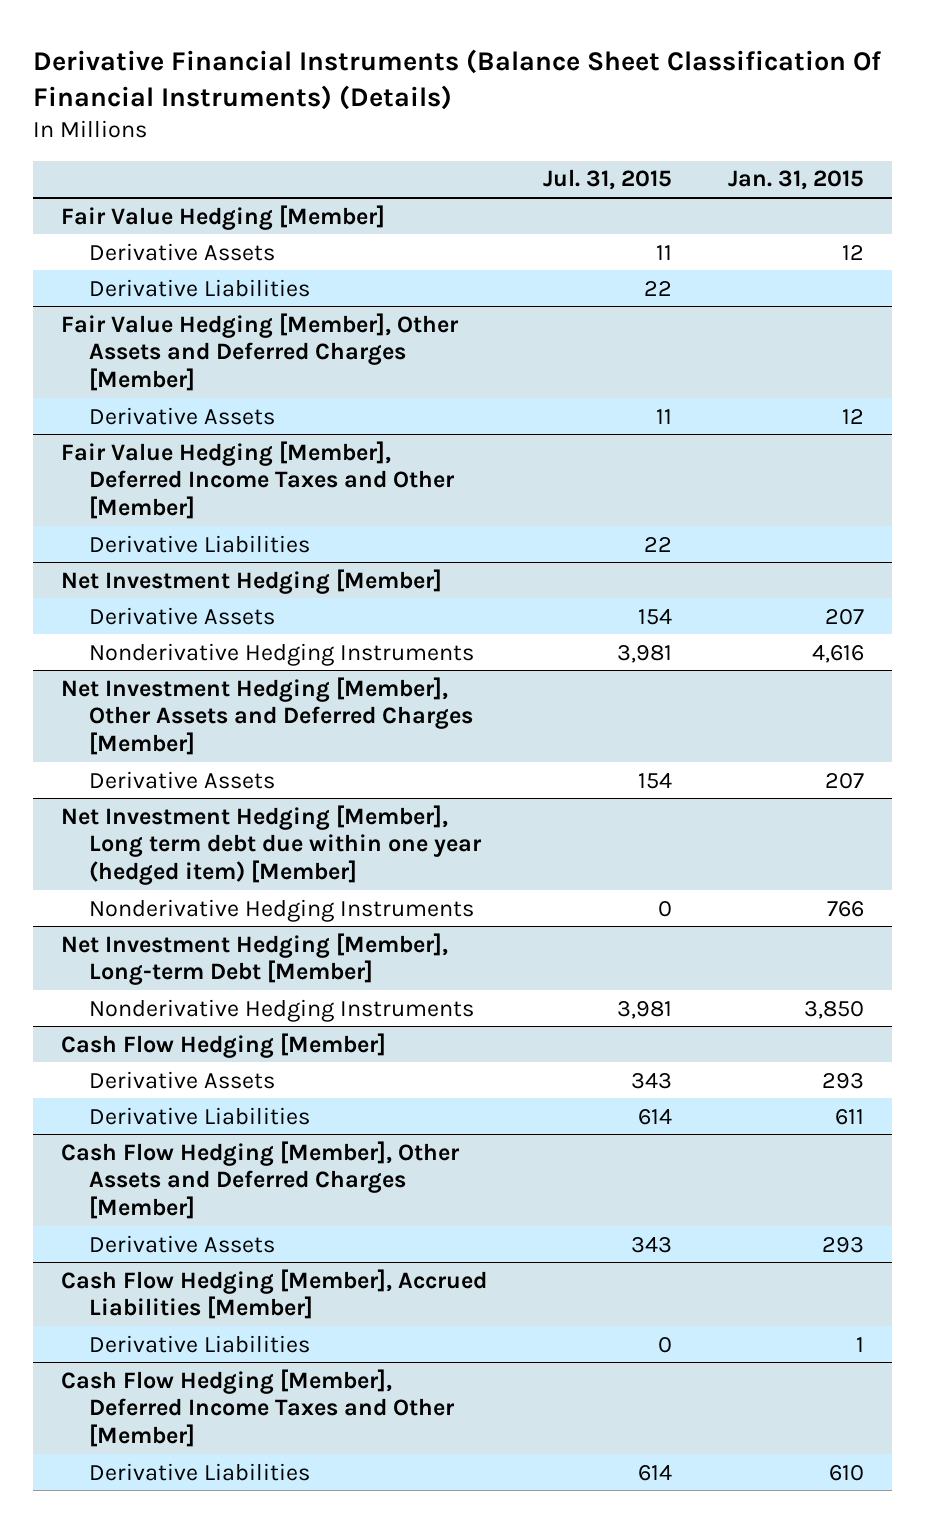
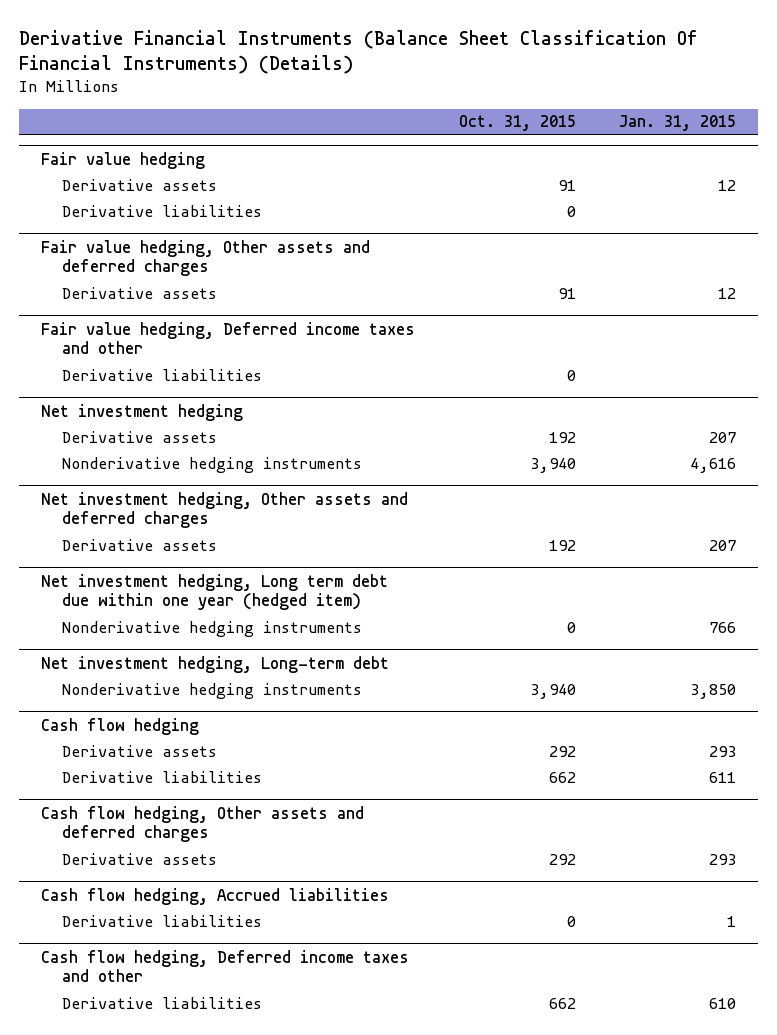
- | Jul. 31, 2015 | Jan. 31, 2015
+ | Oct. 31, 2015 | Jan. 31, 2015
- Fair Value Hedging [Member]
- Derivative Assets | 11 | 12
- Derivative Liabilities | 22 |
- Fair Value Hedging [Member], Other Assets and Deferred Charges [Member]
- Derivative Assets | 11 | 12
- Fair Value Hedging [Member], Deferred Income Taxes and Other [Member]
- Derivative Liabilities | 22 |
- Net Investment Hedging [Member]
- Derivative Assets | 154 | 207
- Nonderivative Hedging Instruments | 3,981 | 4,616
- Net Investment Hedging [Member], Other Assets and Deferred Charges [Member]
- Derivative Assets | 154 | 207
- Net Investment Hedging [Member], Long term debt due within one year (hedged item) [Member]
- Nonderivative Hedging Instruments | 0 | 766
- Net Investment Hedging [Member], Long-term Debt [Member]
- Nonderivative Hedging Instruments | 3,981 | 3,850
- Cash Flow Hedging [Member]
- Derivative Assets | 343 | 293
- Derivative Liabilities | 614 | 611
- Cash Flow Hedging [Member], Other Assets and Deferred Charges [Member]
- Derivative Assets | 343 | 293
- Cash Flow Hedging [Member], Accrued Liabilities [Member]
- Derivative Liabilities | 0 | 1
- Cash Flow Hedging [Member], Deferred Income Taxes and Other [Member]
- Derivative Liabilities | 614 | 610
+ Fair value hedging
+ Derivative assets | 91 | 12
+ Derivative liabilities | 0 |
+ Fair value hedging, Other assets and deferred charges
+ Derivative assets | 91 | 12
+ Fair value hedging, Deferred income taxes and other
+ Derivative liabilities | 0 |
+ Net investment hedging
+ Derivative assets | 192 | 207
+ Nonderivative hedging instruments | 3,940 | 4,616
+ Net investment hedging, Other assets and deferred charges
+ Derivative assets | 192 | 207
+ Net investment hedging, Long term debt due within one year (hedged item)
+ Nonderivative hedging instruments | 0 | 766
+ Net investment hedging, Long-term debt
+ Nonderivative hedging instruments | 3,940 | 3,850
+ Cash flow hedging
+ Derivative assets | 292 | 293
+ Derivative liabilities | 662 | 611
+ Cash flow hedging, Other assets and deferred charges
+ Derivative assets | 292 | 293
+ Cash flow hedging, Accrued liabilities
+ Derivative liabilities | 0 | 1
+ Cash flow hedging, Deferred income taxes and other
+ Derivative liabilities | 662 | 610

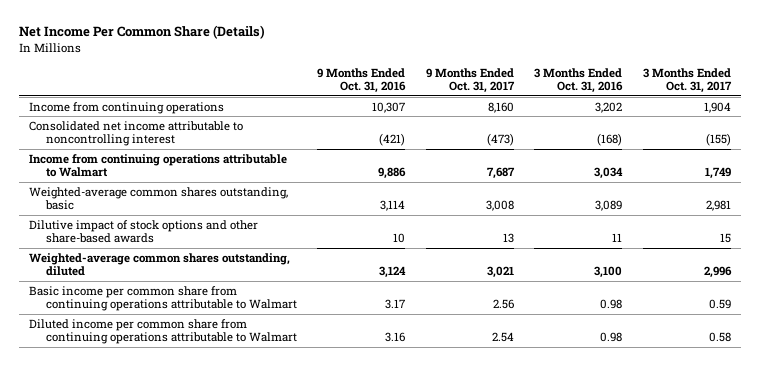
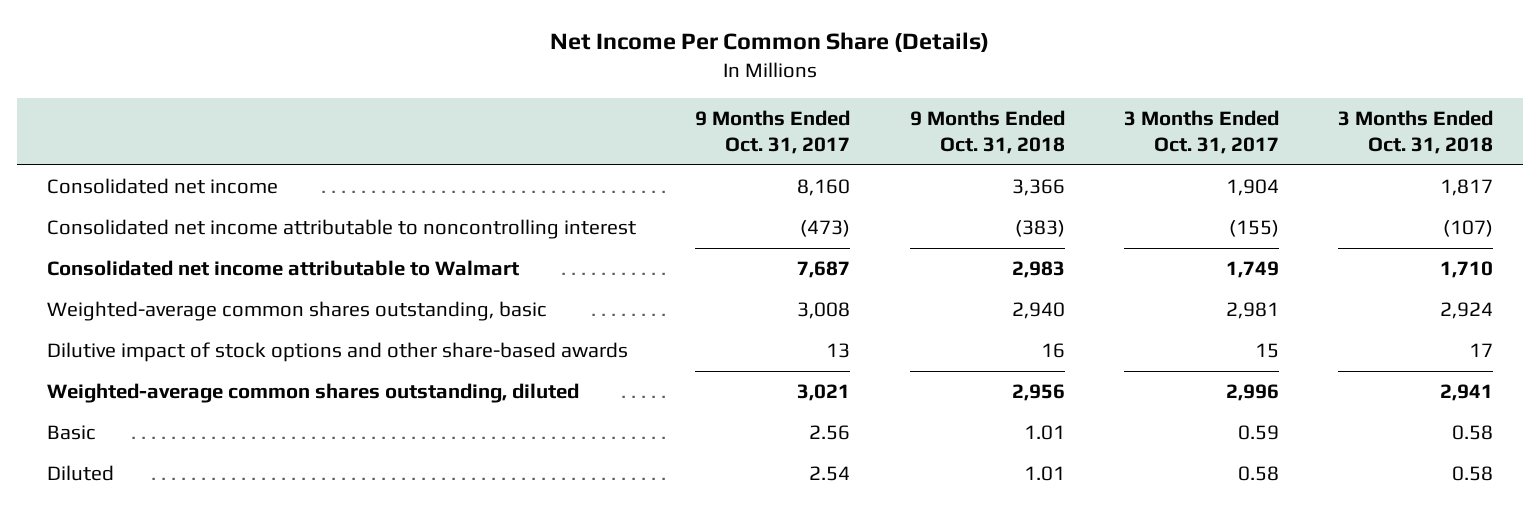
- | 9 Months Ended Oct. 31, 2016 | 9 Months Ended Oct. 31, 2017 | 3 Months Ended Oct. 31, 2016 | 3 Months Ended Oct. 31, 2017
+ | 9 Months Ended Oct. 31, 2017 | 9 Months Ended Oct. 31, 2018 | 3 Months Ended Oct. 31, 2017 | 3 Months Ended Oct. 31, 2018
- Income from continuing operations | 10,307 | 8,160 | 3,202 | 1,904
+ Consolidated net income | 8,160 | 3,366 | 1,904 | 1,817
- Income from continuing operations attributable to Walmart | 9,886 | 7,687 | 3,034 | 1,749
+ Consolidated net income attributable to Walmart | 7,687 | 2,983 | 1,749 | 1,710
- Basic income per common share from continuing operations attributable to Walmart | 3.17 | 2.56 | 0.98 | 0.59
- Diluted income per common share from continuing operations attributable to Walmart | 3.16 | 2.54 | 0.98 | 0.58
+ Basic | 2.56 | 1.01 | 0.59 | 0.58
+ Diluted | 2.54 | 1.01 | 0.58 | 0.58

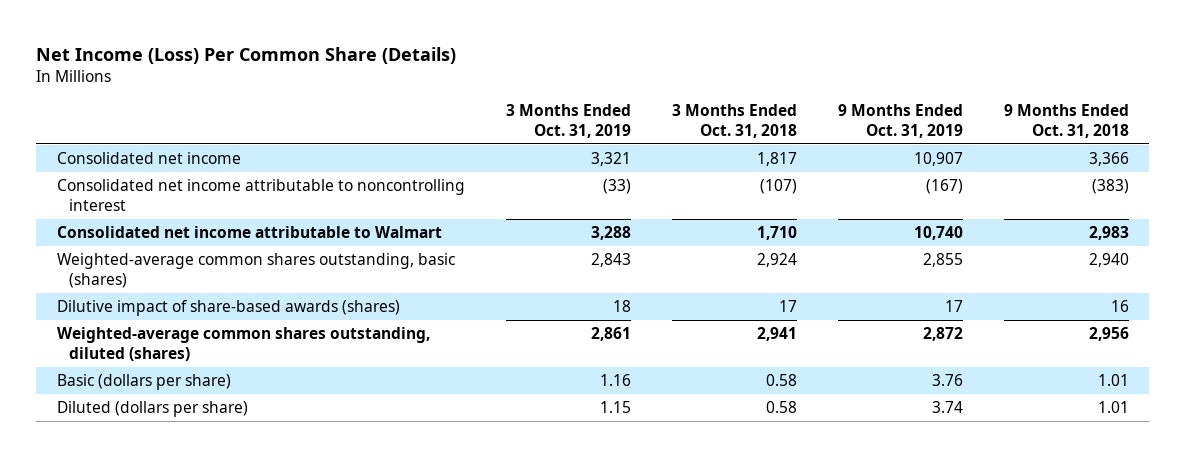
- Net Income Per Common Share (Details)
+ Net Income (Loss) Per Common Share (Details)
- | 9 Months Ended Oct. 31, 2017 | 9 Months Ended Oct. 31, 2018 | 3 Months Ended Oct. 31, 2017 | 3 Months Ended Oct. 31, 2018
+ | 3 Months Ended Oct. 31, 2019 | 3 Months Ended Oct. 31, 2018 | 9 Months Ended Oct. 31, 2019 | 9 Months Ended Oct. 31, 2018
- Weighted-average common shares outstanding, basic | 3,008 | 2,940 | 2,981 | 2,924
- Dilutive impact of stock options and other share-based awards | 13 | 16 | 15 | 17
- Weighted-average common shares outstanding, diluted | 3,021 | 2,956 | 2,996 | 2,941
- Basic | 2.56 | 1.01 | 0.59 | 0.58
- Diluted | 2.54 | 1.01 | 0.58 | 0.58
+ Weighted-average common shares outstanding, basic (shares) | 2,843 | 2,924 | 2,855 | 2,940
+ Dilutive impact of share-based awards (shares) | 18 | 17 | 17 | 16
+ Weighted-average common shares outstanding, diluted (shares) | 2,861 | 2,941 | 2,872 | 2,956
+ Basic (dollars per share) | 1.16 | 0.58 | 3.76 | 1.01
+ Diluted (dollars per share) | 1.15 | 0.58 | 3.74 | 1.01

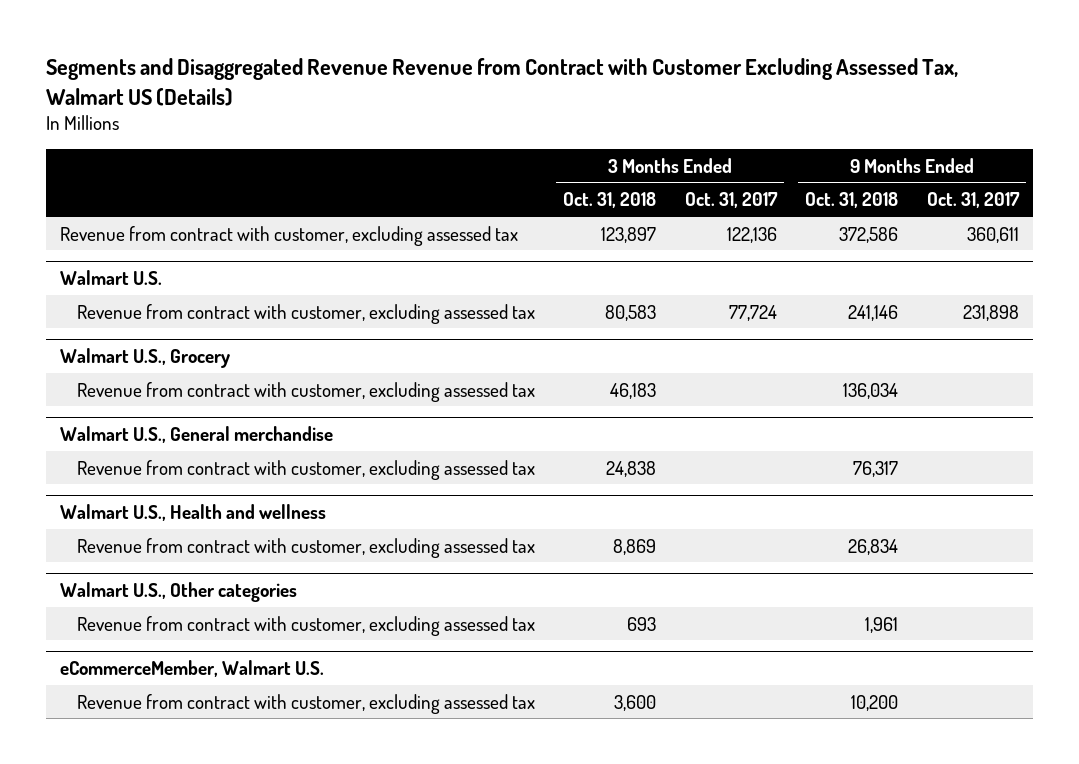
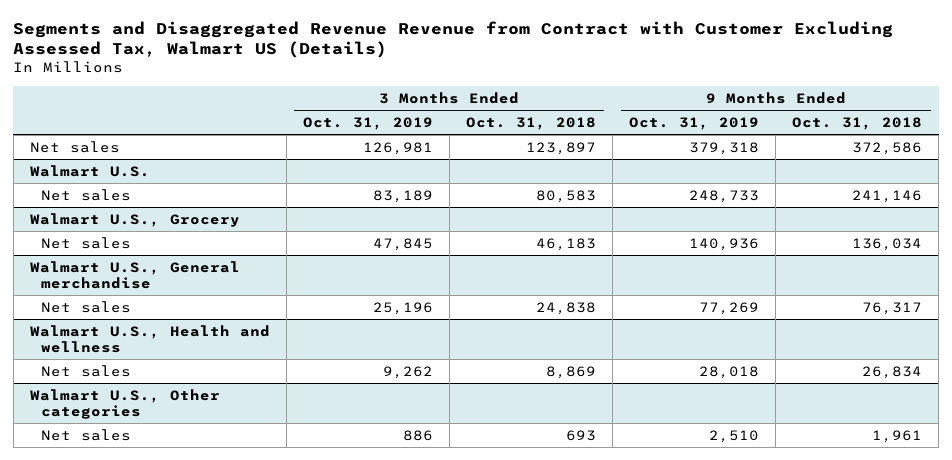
- | 3 Months Ended Oct. 31, 2018 | 3 Months Ended Oct. 31, 2017 | 9 Months Ended Oct. 31, 2018 | 9 Months Ended Oct. 31, 2017
+ | 3 Months Ended Oct. 31, 2019 | 3 Months Ended Oct. 31, 2018 | 9 Months Ended Oct. 31, 2019 | 9 Months Ended Oct. 31, 2018
- Revenue from contract with customer, excluding assessed tax | 123,897 | 122,136 | 372,586 | 360,611
+ Net sales | 126,981 | 123,897 | 379,318 | 372,586
@ Walmart U.S.
- Revenue from contract with customer, excluding assessed tax | 80,583 | 77,724 | 241,146 | 231,898
+ Net sales | 83,189 | 80,583 | 248,733 | 241,146
@ Walmart U.S., Grocery
- Revenue from contract with customer, excluding assessed tax | 46,183 | | 136,034 |
+ Net sales | 47,845 | 46,183 | 140,936 | 136,034
@ Walmart U.S., General merchandise
- Revenue from contract with customer, excluding assessed tax | 24,838 | | 76,317 |
+ Net sales | 25,196 | 24,838 | 77,269 | 76,317
@ Walmart U.S., Health and wellness
- Revenue from contract with customer, excluding assessed tax | 8,869 | | 26,834 |
+ Net sales | 9,262 | 8,869 | 28,018 | 26,834
@ Walmart U.S., Other categories
- Revenue from contract with customer, excluding assessed tax | 693 | | 1,961 |
- eCommerceMember, Walmart U.S.
- Revenue from contract with customer, excluding assessed tax | 3,600 | | 10,200 |
@ Walmart U.S., Other categories
+ Net sales | 886 | 693 | 2,510 | 1,961

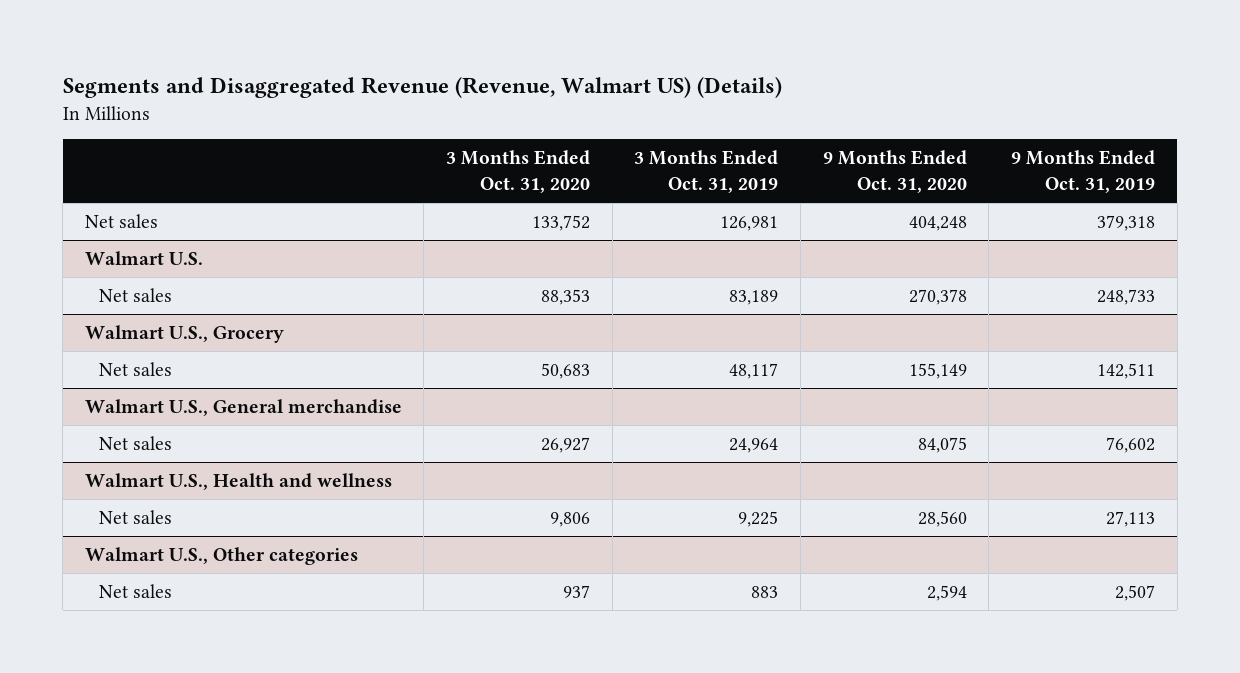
- Segments and Disaggregated Revenue Revenue from Contract with Customer Excluding Assessed Tax, Walmart US (Details)
+ Segments and Disaggregated Revenue (Revenue, Walmart US) (Details)
- | 3 Months Ended Oct. 31, 2019 | 3 Months Ended Oct. 31, 2018 | 9 Months Ended Oct. 31, 2019 | 9 Months Ended Oct. 31, 2018
+ | 3 Months Ended Oct. 31, 2020 | 3 Months Ended Oct. 31, 2019 | 9 Months Ended Oct. 31, 2020 | 9 Months Ended Oct. 31, 2019
@ Walmart U.S., Grocery
- Net sales | 47,845 | 46,183 | 140,936 | 136,034
+ Net sales | 50,683 | 48,117 | 155,149 | 142,511
@ Walmart U.S., General merchandise
- Net sales | 25,196 | 24,838 | 77,269 | 76,317
+ Net sales | 26,927 | 24,964 | 84,075 | 76,602
@ Walmart U.S., Health and wellness
- Net sales | 9,262 | 8,869 | 28,018 | 26,834
+ Net sales | 9,806 | 9,225 | 28,560 | 27,113
@ Walmart U.S., Other categories
- Net sales | 886 | 693 | 2,510 | 1,961
+ Net sales | 937 | 883 | 2,594 | 2,507

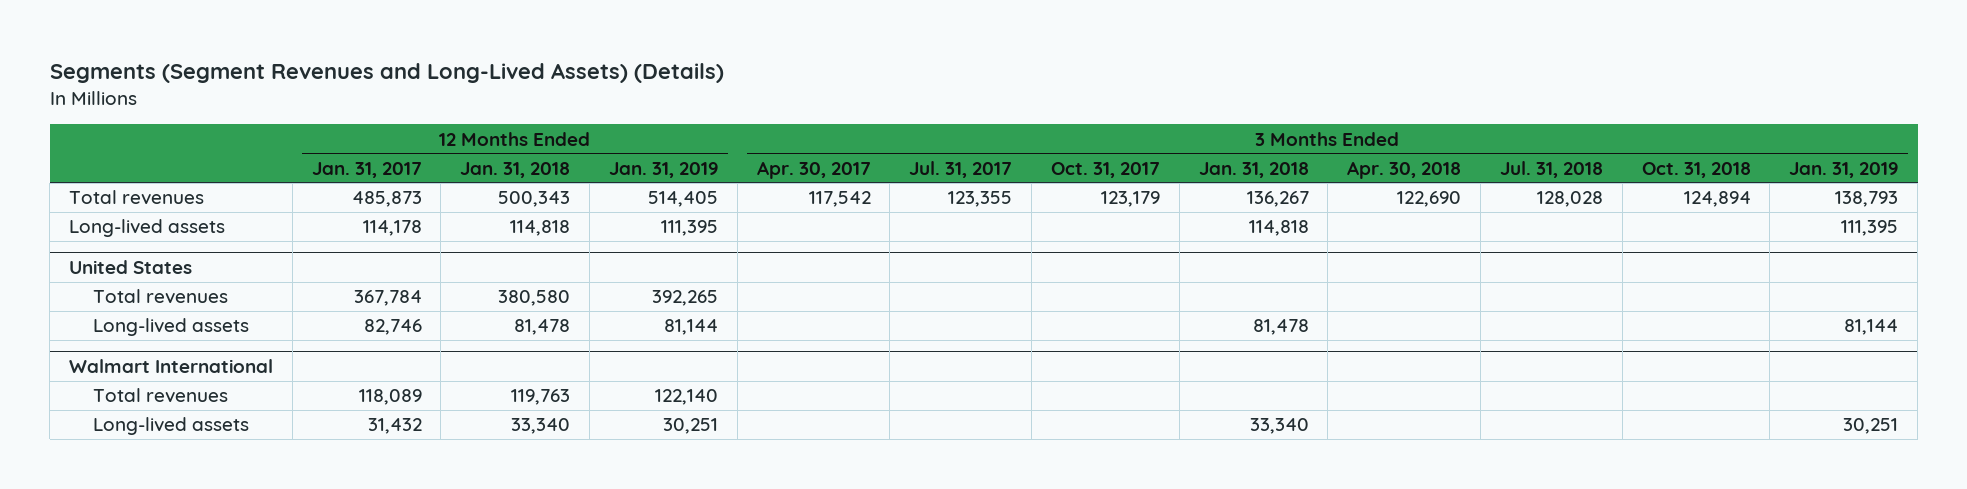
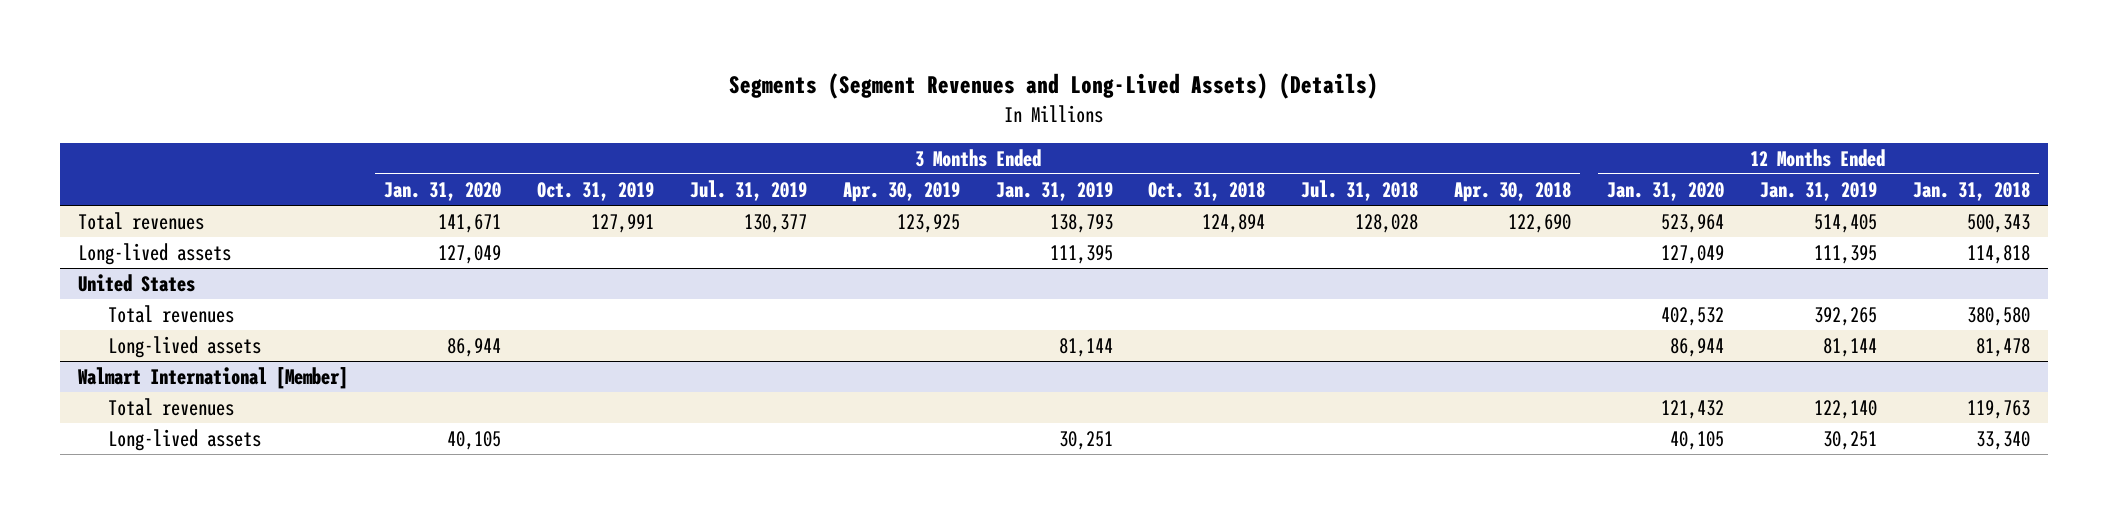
- | 12 Months Ended Jan. 31, 2017 | 12 Months Ended Jan. 31, 2018 | 12 Months Ended Jan. 31, 2019 | 3 Months Ended Apr. 30, 2017 | 3 Months Ended Jul. 31, 2017 | 3 Months Ended Oct. 31, 2017 | 3 Months Ended Jan. 31, 2018 | 3 Months Ended Apr. 30, 2018 | 3 Months Ended Jul. 31, 2018 | 3 Months Ended Oct. 31, 2018 | 3 Months Ended Jan. 31, 2019
+ | 3 Months Ended Jan. 31, 2020 | 3 Months Ended Oct. 31, 2019 | 3 Months Ended Jul. 31, 2019 | 3 Months Ended Apr. 30, 2019 | 3 Months Ended Jan. 31, 2019 | 3 Months Ended Oct. 31, 2018 | 3 Months Ended Jul. 31, 2018 | 3 Months Ended Apr. 30, 2018 | 12 Months Ended Jan. 31, 2020 | 12 Months Ended Jan. 31, 2019 | 12 Months Ended Jan. 31, 2018
- Walmart International
+ Walmart International [Member]

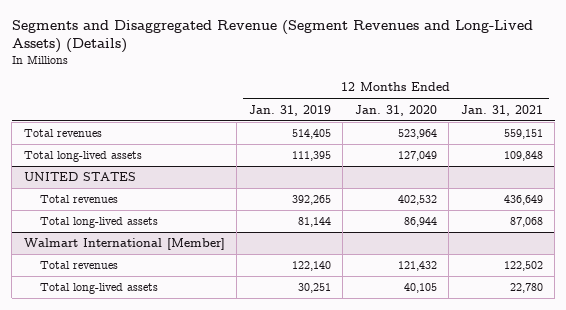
- Segments (Segment Revenues and Long-Lived Assets) (Details)
+ Segments and Disaggregated Revenue (Segment Revenues and Long-Lived Assets) (Details)
- | 3 Months Ended Jan. 31, 2020 | 3 Months Ended Oct. 31, 2019 | 3 Months Ended Jul. 31, 2019 | 3 Months Ended Apr. 30, 2019 | 3 Months Ended Jan. 31, 2019 | 3 Months Ended Oct. 31, 2018 | 3 Months Ended Jul. 31, 2018 | 3 Months Ended Apr. 30, 2018 | 12 Months Ended Jan. 31, 2020 | 12 Months Ended Jan. 31, 2019 | 12 Months Ended Jan. 31, 2018
+ | 12 Months Ended Jan. 31, 2019 | 12 Months Ended Jan. 31, 2020 | 12 Months Ended Jan. 31, 2021
- Long-lived assets | 127,049 | | | | 111,395 | | | | 127,049 | 111,395 | 114,818
- United States
+ Total long-lived assets | 111,395 | 127,049 | 109,848
+ UNITED STATES
- Long-lived assets | 86,944 | | | | 81,144 | | | | 86,944 | 81,144 | 81,478
+ Total long-lived assets | 81,144 | 86,944 | 87,068
@ Walmart International [Member]
- Long-lived assets | 40,105 | | | | 30,251 | | | | 40,105 | 30,251 | 33,340
+ Total long-lived assets | 30,251 | 40,105 | 22,780

